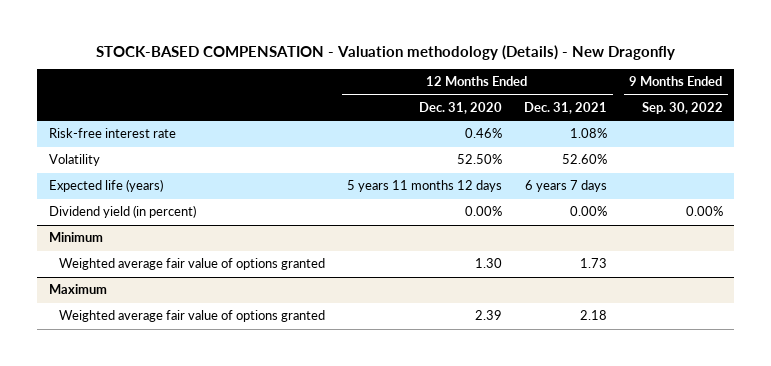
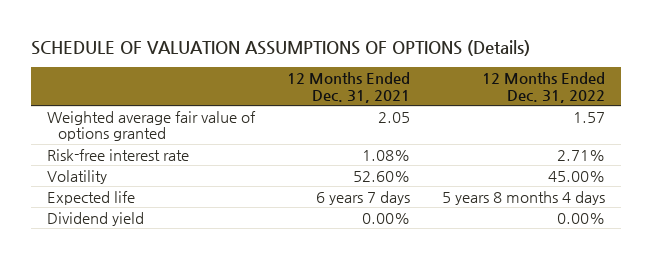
- STOCK-BASED COMPENSATION - Valuation methodology (Details) - New Dragonfly
+ SCHEDULE OF VALUATION ASSUMPTIONS OF OPTIONS (Details)
- | 12 Months Ended Dec. 31, 2020 | 12 Months Ended Dec. 31, 2021 | 9 Months Ended Sep. 30, 2022
+ | 12 Months Ended Dec. 31, 2021 | 12 Months Ended Dec. 31, 2022
+ Weighted average fair value of options granted | 2.05 | 1.57
- Expected life (years) | 5 years 11 months 12 days | 6 years 7 days |
- Dividend yield (in percent) | 0.00% | 0.00% | 0.00%
- Minimum
- Weighted average fair value of options granted | 1.30 | 1.73 |
- Maximum
- Weighted average fair value of options granted | 2.39 | 2.18 |
+ Expected life | 6 years 7 days | 5 years 8 months 4 days
+ Dividend yield | 0.00% | 0.00%

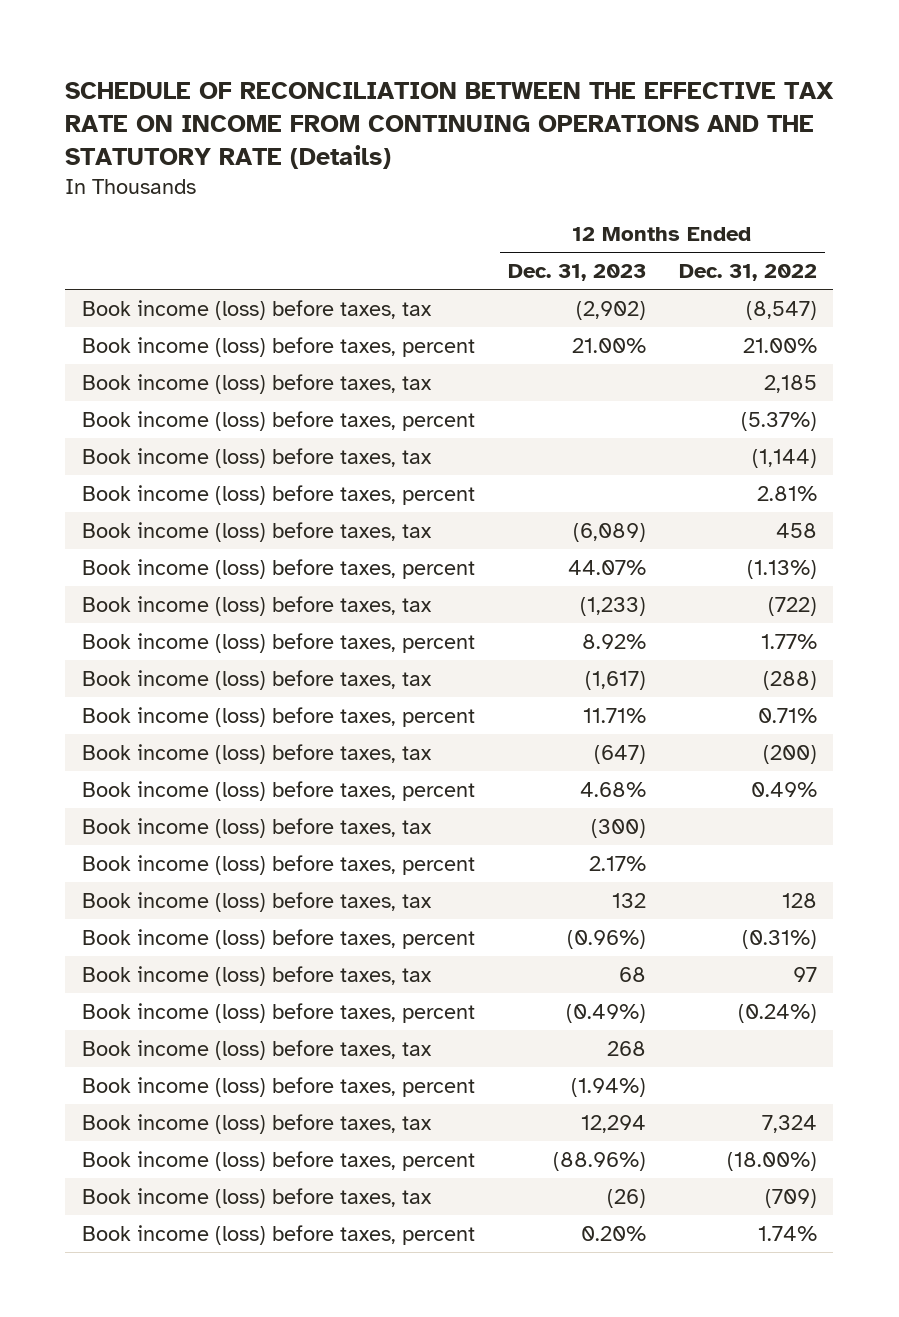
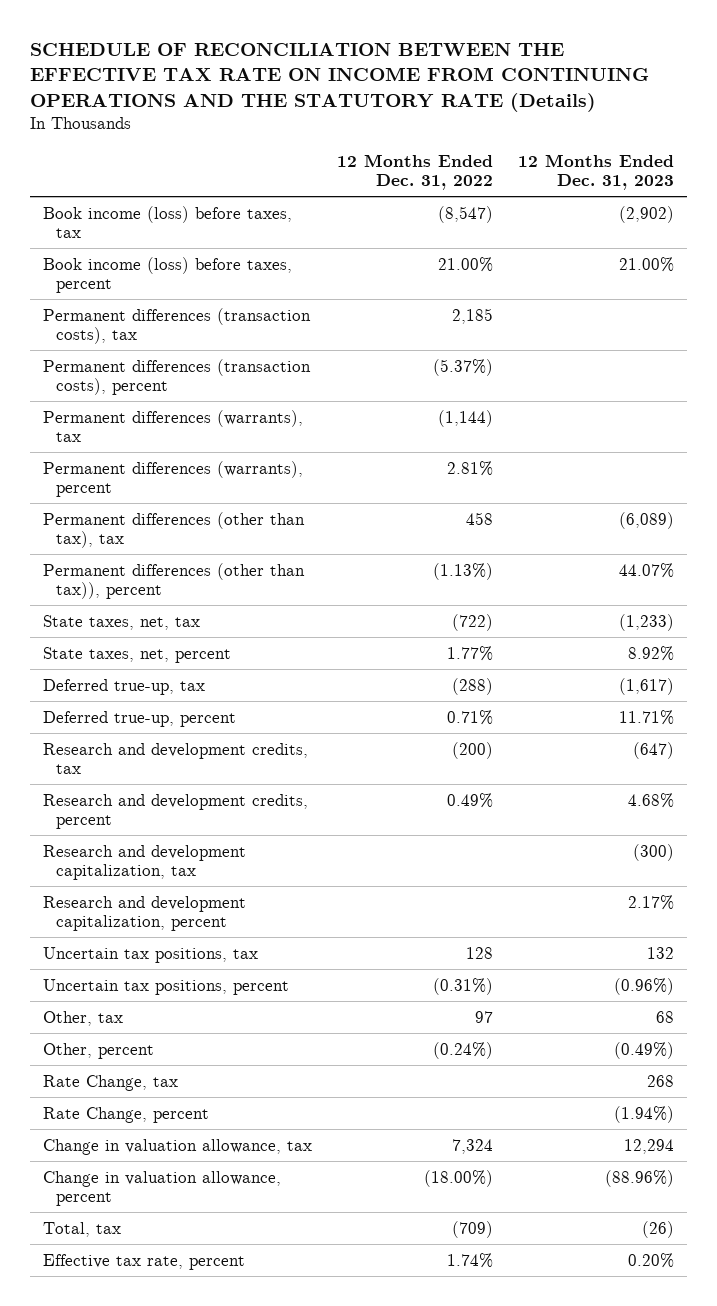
- | 12 Months Ended Dec. 31, 2023 | 12 Months Ended Dec. 31, 2022
+ | 12 Months Ended Dec. 31, 2022 | 12 Months Ended Dec. 31, 2023
- Book income (loss) before taxes, tax | | 2,185
- Book income (loss) before taxes, percent | | (5.37%)
- Book income (loss) before taxes, tax | | (1,144)
- Book income (loss) before taxes, percent | | 2.81%
- Book income (loss) before taxes, tax | (6,089) | 458
- Book income (loss) before taxes, percent | 44.07% | (1.13%)
- Book income (loss) before taxes, tax | (1,233) | (722)
- Book income (loss) before taxes, percent | 8.92% | 1.77%
- Book income (loss) before taxes, tax | (1,617) | (288)
- Book income (loss) before taxes, percent | 11.71% | 0.71%
- Book income (loss) before taxes, tax | (647) | (200)
- Book income (loss) before taxes, percent | 4.68% | 0.49%
- Book income (loss) before taxes, tax | (300) |
- Book income (loss) before taxes, percent | 2.17% |
- Book income (loss) before taxes, tax | 132 | 128
- Book income (loss) before taxes, percent | (0.96%) | (0.31%)
- Book income (loss) before taxes, tax | 68 | 97
- Book income (loss) before taxes, percent | (0.49%) | (0.24%)
- Book income (loss) before taxes, tax | 268 |
- Book income (loss) before taxes, percent | (1.94%) |
- Book income (loss) before taxes, tax | 12,294 | 7,324
- Book income (loss) before taxes, percent | (88.96%) | (18.00%)
- Book income (loss) before taxes, tax | (26) | (709)
- Book income (loss) before taxes, percent | 0.20% | 1.74%
+ Permanent differences (transaction costs), tax | 2,185 |
+ Permanent differences (transaction costs), percent | (5.37%) |
+ Permanent differences (warrants), tax | (1,144) |
+ Permanent differences (warrants), percent | 2.81% |
+ Permanent differences (other than tax), tax | 458 | (6,089)
+ Permanent differences (other than tax)), percent | (1.13%) | 44.07%
+ State taxes, net, tax | (722) | (1,233)
+ State taxes, net, percent | 1.77% | 8.92%
+ Deferred true-up, tax | (288) | (1,617)
+ Deferred true-up, percent | 0.71% | 11.71%
+ Research and development credits, tax | (200) | (647)
+ Research and development credits, percent | 0.49% | 4.68%
+ Research and development capitalization, tax | | (300)
+ Research and development capitalization, percent | | 2.17%
+ Uncertain tax positions, tax | 128 | 132
+ Uncertain tax positions, percent | (0.31%) | (0.96%)
+ Other, tax | 97 | 68
+ Other, percent | (0.24%) | (0.49%)
+ Rate Change, tax | | 268
+ Rate Change, percent | | (1.94%)
+ Change in valuation allowance, tax | 7,324 | 12,294
+ Change in valuation allowance, percent | (18.00%) | (88.96%)
+ Total, tax | (709) | (26)
+ Effective tax rate, percent | 1.74% | 0.20%

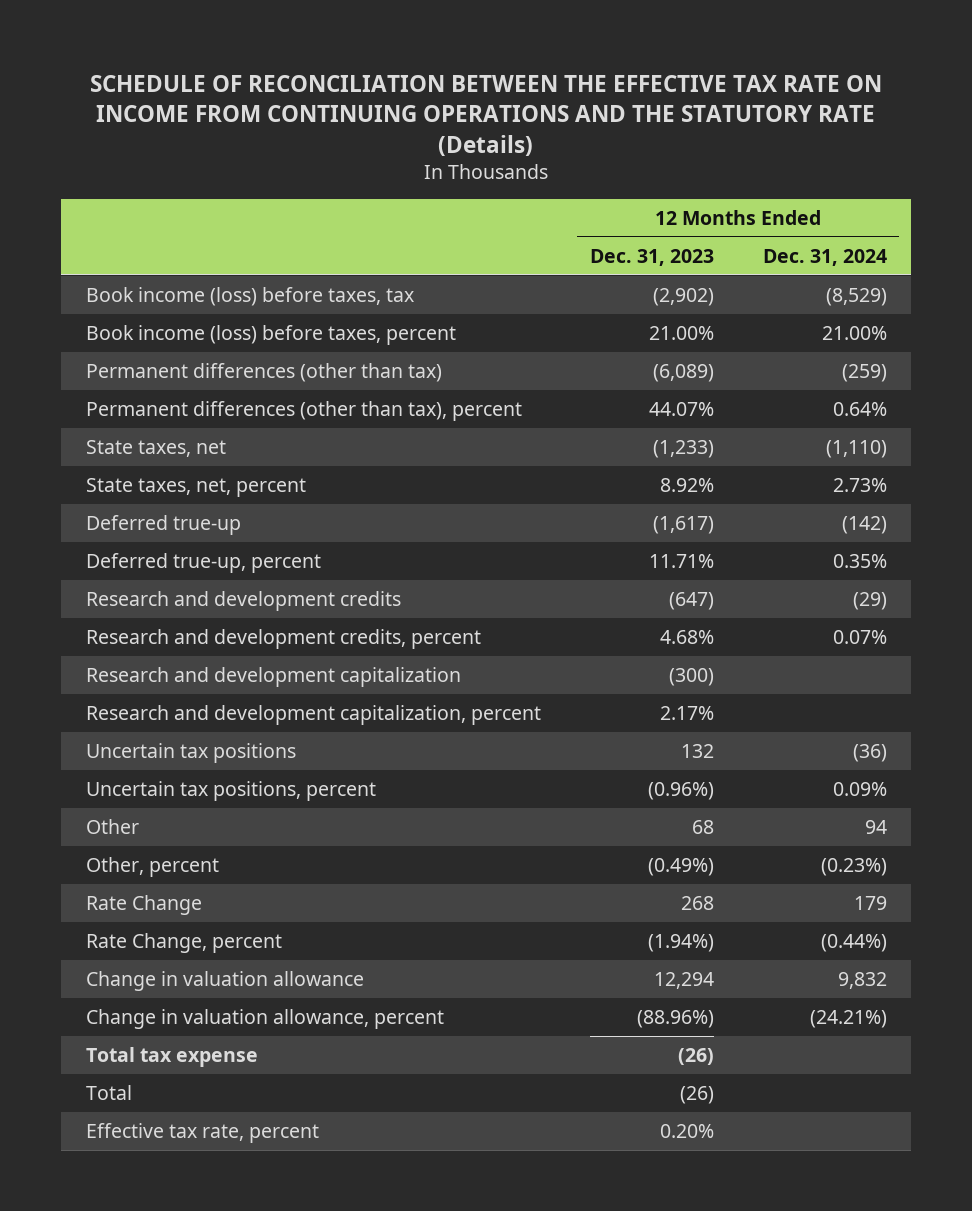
- | 12 Months Ended Dec. 31, 2022 | 12 Months Ended Dec. 31, 2023
+ | 12 Months Ended Dec. 31, 2023 | 12 Months Ended Dec. 31, 2024
- Permanent differences (transaction costs), tax | 2,185 |
- Permanent differences (transaction costs), percent | (5.37%) |
- Permanent differences (warrants), tax | (1,144) |
- Permanent differences (warrants), percent | 2.81% |
- Permanent differences (other than tax), tax | 458 | (6,089)
- Permanent differences (other than tax)), percent | (1.13%) | 44.07%
- State taxes, net, tax | (722) | (1,233)
+ Permanent differences (other than tax) | (6,089) | (259)
+ Permanent differences (other than tax), percent | 44.07% | 0.64%
+ State taxes, net | (1,233) | (1,110)
- Deferred true-up, tax | (288) | (1,617)
+ Deferred true-up | (1,617) | (142)
- Research and development credits, tax | (200) | (647)
+ Research and development credits | (647) | (29)
- Research and development capitalization, tax | | (300)
+ Research and development capitalization | (300) |
- Uncertain tax positions, tax | 128 | 132
+ Uncertain tax positions | 132 | (36)
- Other, tax | 97 | 68
+ Other | 68 | 94
- Rate Change, tax | | 268
+ Rate Change | 268 | 179
- Change in valuation allowance, tax | 7,324 | 12,294
+ Change in valuation allowance | 12,294 | 9,832
- Total, tax | (709) | (26)
+ Total tax expense | (26) |
+ Total | (26) |

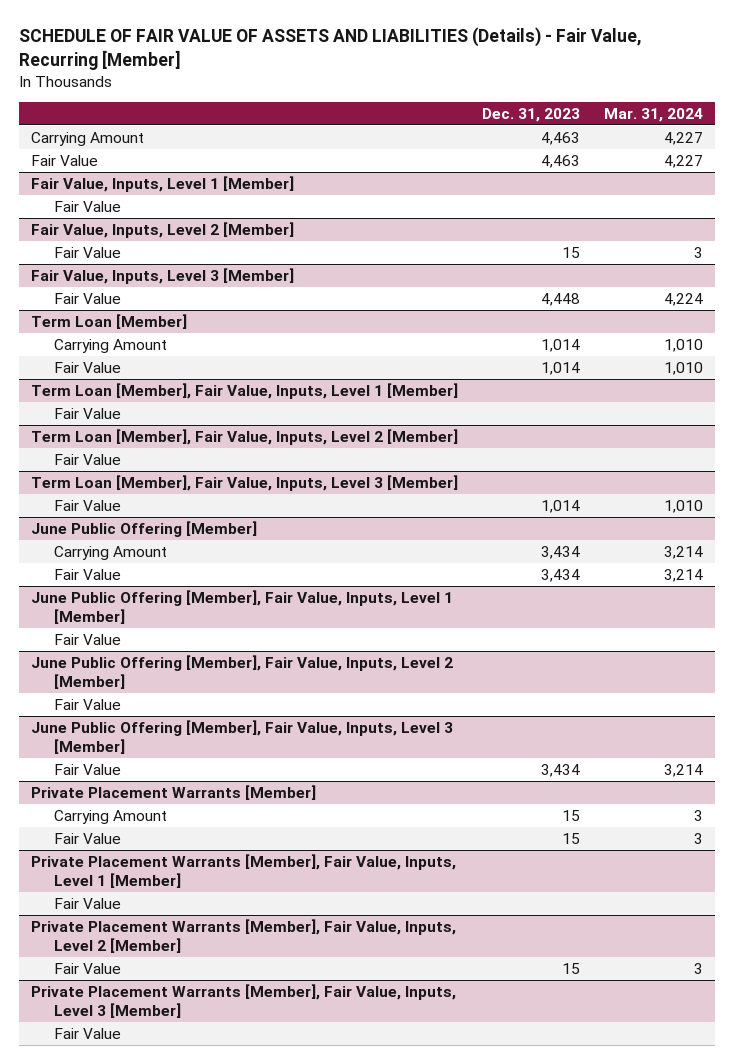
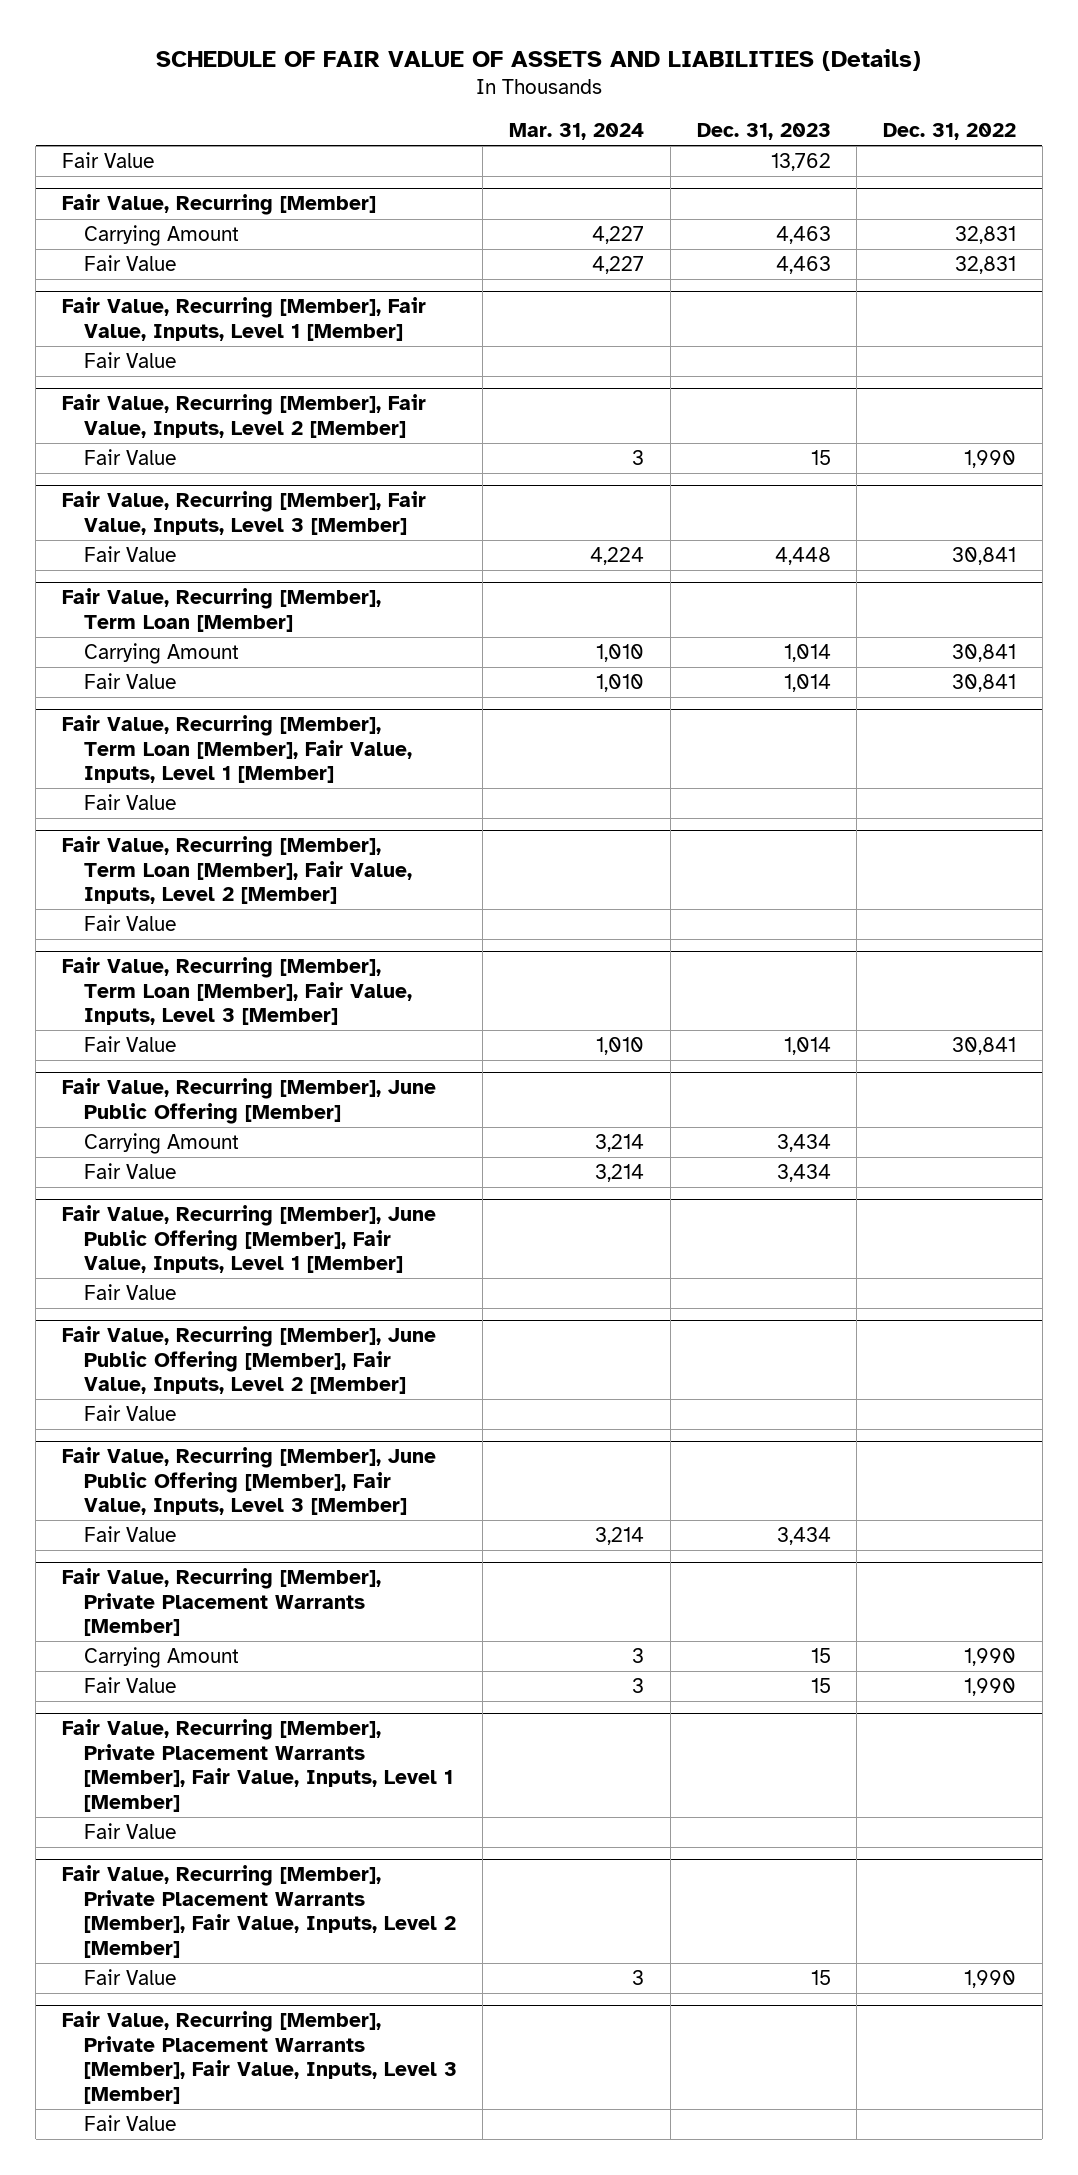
- SCHEDULE OF FAIR VALUE OF ASSETS AND LIABILITIES (Details) - Fair Value, Recurring [Member]
+ SCHEDULE OF FAIR VALUE OF ASSETS AND LIABILITIES (Details)
- | Dec. 31, 2023 | Mar. 31, 2024
+ | Mar. 31, 2024 | Dec. 31, 2023 | Dec. 31, 2022
+ Fair Value | | 13,762 |
+ Fair Value, Recurring [Member]
- Fair Value, Inputs, Level 1 [Member]
+ Fair Value, Recurring [Member], Fair Value, Inputs, Level 1 [Member]
- Fair Value, Inputs, Level 2 [Member]
+ Fair Value, Recurring [Member], Fair Value, Inputs, Level 2 [Member]
- Fair Value, Inputs, Level 3 [Member]
+ Fair Value, Recurring [Member], Fair Value, Inputs, Level 3 [Member]
- Term Loan [Member]
+ Fair Value, Recurring [Member], Term Loan [Member]
- Term Loan [Member], Fair Value, Inputs, Level 1 [Member]
+ Fair Value, Recurring [Member], Term Loan [Member], Fair Value, Inputs, Level 1 [Member]
- Term Loan [Member], Fair Value, Inputs, Level 2 [Member]
+ Fair Value, Recurring [Member], Term Loan [Member], Fair Value, Inputs, Level 2 [Member]
- Term Loan [Member], Fair Value, Inputs, Level 3 [Member]
+ Fair Value, Recurring [Member], Term Loan [Member], Fair Value, Inputs, Level 3 [Member]
- June Public Offering [Member]
+ Fair Value, Recurring [Member], June Public Offering [Member]
- June Public Offering [Member], Fair Value, Inputs, Level 1 [Member]
+ Fair Value, Recurring [Member], June Public Offering [Member], Fair Value, Inputs, Level 1 [Member]
- June Public Offering [Member], Fair Value, Inputs, Level 2 [Member]
+ Fair Value, Recurring [Member], June Public Offering [Member], Fair Value, Inputs, Level 2 [Member]
- June Public Offering [Member], Fair Value, Inputs, Level 3 [Member]
+ Fair Value, Recurring [Member], June Public Offering [Member], Fair Value, Inputs, Level 3 [Member]
- Private Placement Warrants [Member]
+ Fair Value, Recurring [Member], Private Placement Warrants [Member]
- Private Placement Warrants [Member], Fair Value, Inputs, Level 1 [Member]
+ Fair Value, Recurring [Member], Private Placement Warrants [Member], Fair Value, Inputs, Level 1 [Member]
- Private Placement Warrants [Member], Fair Value, Inputs, Level 2 [Member]
+ Fair Value, Recurring [Member], Private Placement Warrants [Member], Fair Value, Inputs, Level 2 [Member]
- Private Placement Warrants [Member], Fair Value, Inputs, Level 3 [Member]
+ Fair Value, Recurring [Member], Private Placement Warrants [Member], Fair Value, Inputs, Level 3 [Member]

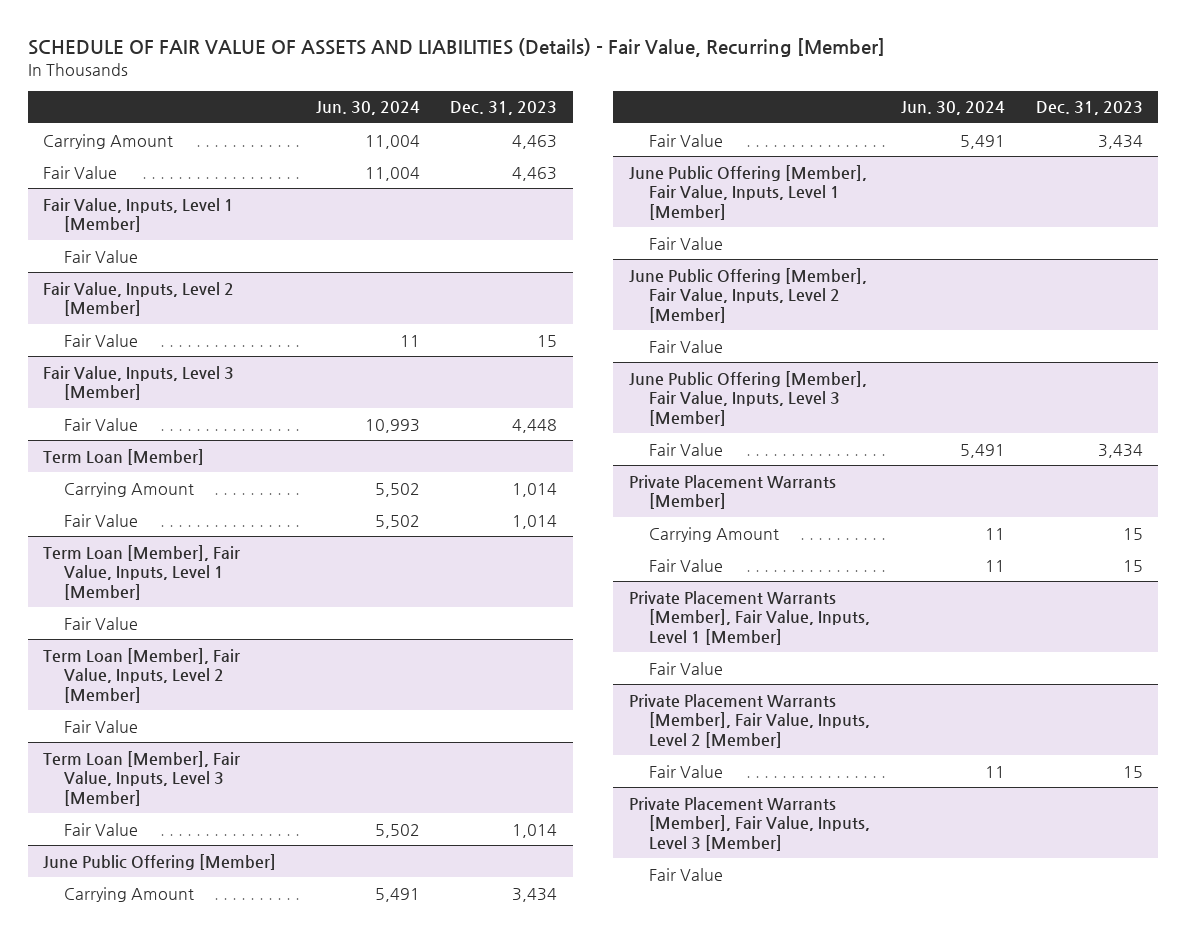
- SCHEDULE OF FAIR VALUE OF ASSETS AND LIABILITIES (Details)
+ SCHEDULE OF FAIR VALUE OF ASSETS AND LIABILITIES (Details) - Fair Value, Recurring [Member]
- | Mar. 31, 2024 | Dec. 31, 2023 | Dec. 31, 2022
+ | Jun. 30, 2024 | Dec. 31, 2023
- Fair Value | | 13,762 |
- Fair Value, Recurring [Member]
- Fair Value, Recurring [Member], Fair Value, Inputs, Level 1 [Member]
+ Fair Value, Inputs, Level 1 [Member]
- Fair Value, Recurring [Member], Fair Value, Inputs, Level 2 [Member]
+ Fair Value, Inputs, Level 2 [Member]
- Fair Value, Recurring [Member], Fair Value, Inputs, Level 3 [Member]
+ Fair Value, Inputs, Level 3 [Member]
- Fair Value, Recurring [Member], Term Loan [Member]
+ Term Loan [Member]
- Fair Value, Recurring [Member], Term Loan [Member], Fair Value, Inputs, Level 1 [Member]
+ Term Loan [Member], Fair Value, Inputs, Level 1 [Member]
- Fair Value, Recurring [Member], Term Loan [Member], Fair Value, Inputs, Level 2 [Member]
+ Term Loan [Member], Fair Value, Inputs, Level 2 [Member]
- Fair Value, Recurring [Member], Term Loan [Member], Fair Value, Inputs, Level 3 [Member]
+ Term Loan [Member], Fair Value, Inputs, Level 3 [Member]
- Fair Value, Recurring [Member], June Public Offering [Member]
+ June Public Offering [Member]
- Fair Value, Recurring [Member], June Public Offering [Member], Fair Value, Inputs, Level 1 [Member]
+ June Public Offering [Member], Fair Value, Inputs, Level 1 [Member]
- Fair Value, Recurring [Member], June Public Offering [Member], Fair Value, Inputs, Level 2 [Member]
+ June Public Offering [Member], Fair Value, Inputs, Level 2 [Member]
- Fair Value, Recurring [Member], June Public Offering [Member], Fair Value, Inputs, Level 3 [Member]
+ June Public Offering [Member], Fair Value, Inputs, Level 3 [Member]
- Fair Value, Recurring [Member], Private Placement Warrants [Member]
+ Private Placement Warrants [Member]
- Fair Value, Recurring [Member], Private Placement Warrants [Member], Fair Value, Inputs, Level 1 [Member]
+ Private Placement Warrants [Member], Fair Value, Inputs, Level 1 [Member]
- Fair Value, Recurring [Member], Private Placement Warrants [Member], Fair Value, Inputs, Level 2 [Member]
+ Private Placement Warrants [Member], Fair Value, Inputs, Level 2 [Member]
- Fair Value, Recurring [Member], Private Placement Warrants [Member], Fair Value, Inputs, Level 3 [Member]
+ Private Placement Warrants [Member], Fair Value, Inputs, Level 3 [Member]

